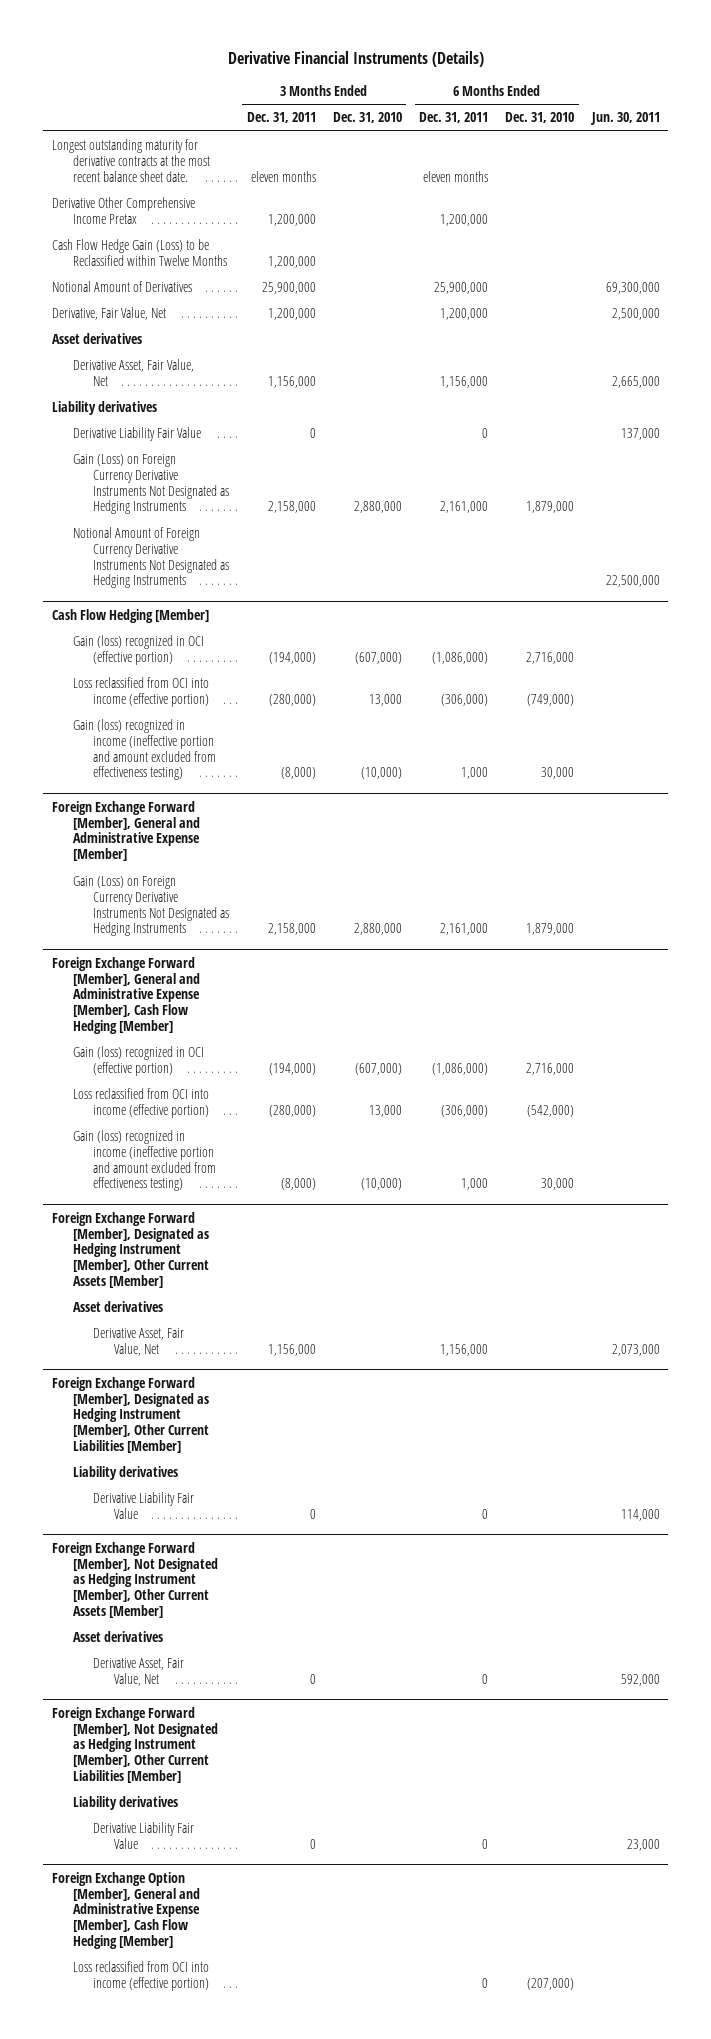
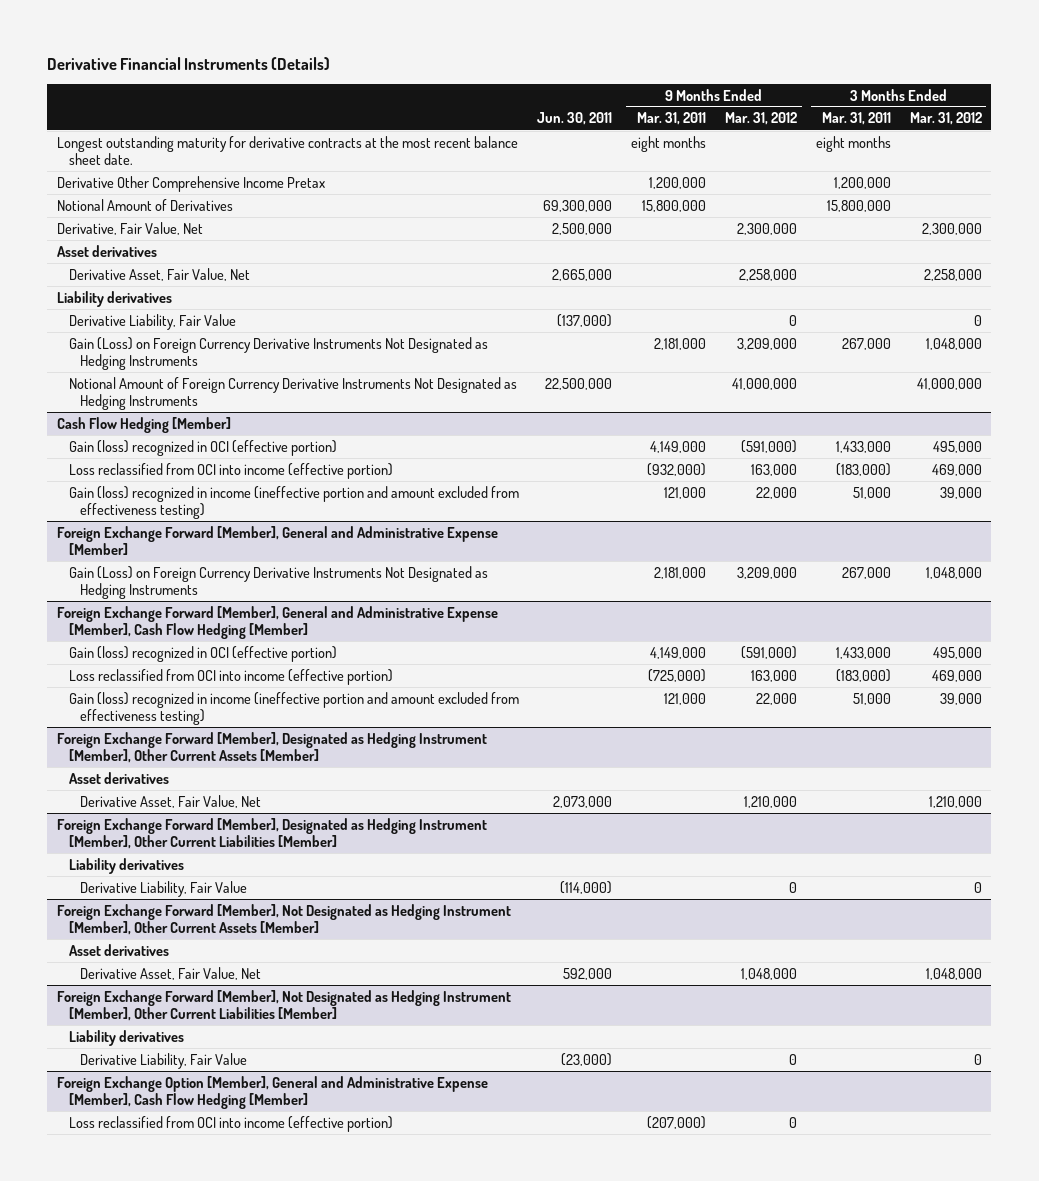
- | 3 Months Ended Dec. 31, 2011 | 3 Months Ended Dec. 31, 2010 | 6 Months Ended Dec. 31, 2011 | 6 Months Ended Dec. 31, 2010 | Jun. 30, 2011
+ | Jun. 30, 2011 | 9 Months Ended Mar. 31, 2011 | 9 Months Ended Mar. 31, 2012 | 3 Months Ended Mar. 31, 2011 | 3 Months Ended Mar. 31, 2012
- Cash Flow Hedge Gain (Loss) to be Reclassified within Twelve Months | 1,200,000 | | | |
- Derivative Liability Fair Value | 0 | | 0 | | 137,000
+ Derivative Liability, Fair Value | (137,000) | | 0 | | 0
@ Foreign Exchange Forward [Member], Designated as Hedging Instrument [Member], Other Current Liabilities [Member]
- Derivative Liability Fair Value | 0 | | 0 | | 114,000
+ Derivative Liability, Fair Value | (114,000) | | 0 | | 0
@ Foreign Exchange Forward [Member], Not Designated as Hedging Instrument [Member], Other Current Liabilities [Member]
- Derivative Liability Fair Value | 0 | | 0 | | 23,000
+ Derivative Liability, Fair Value | (23,000) | | 0 | | 0

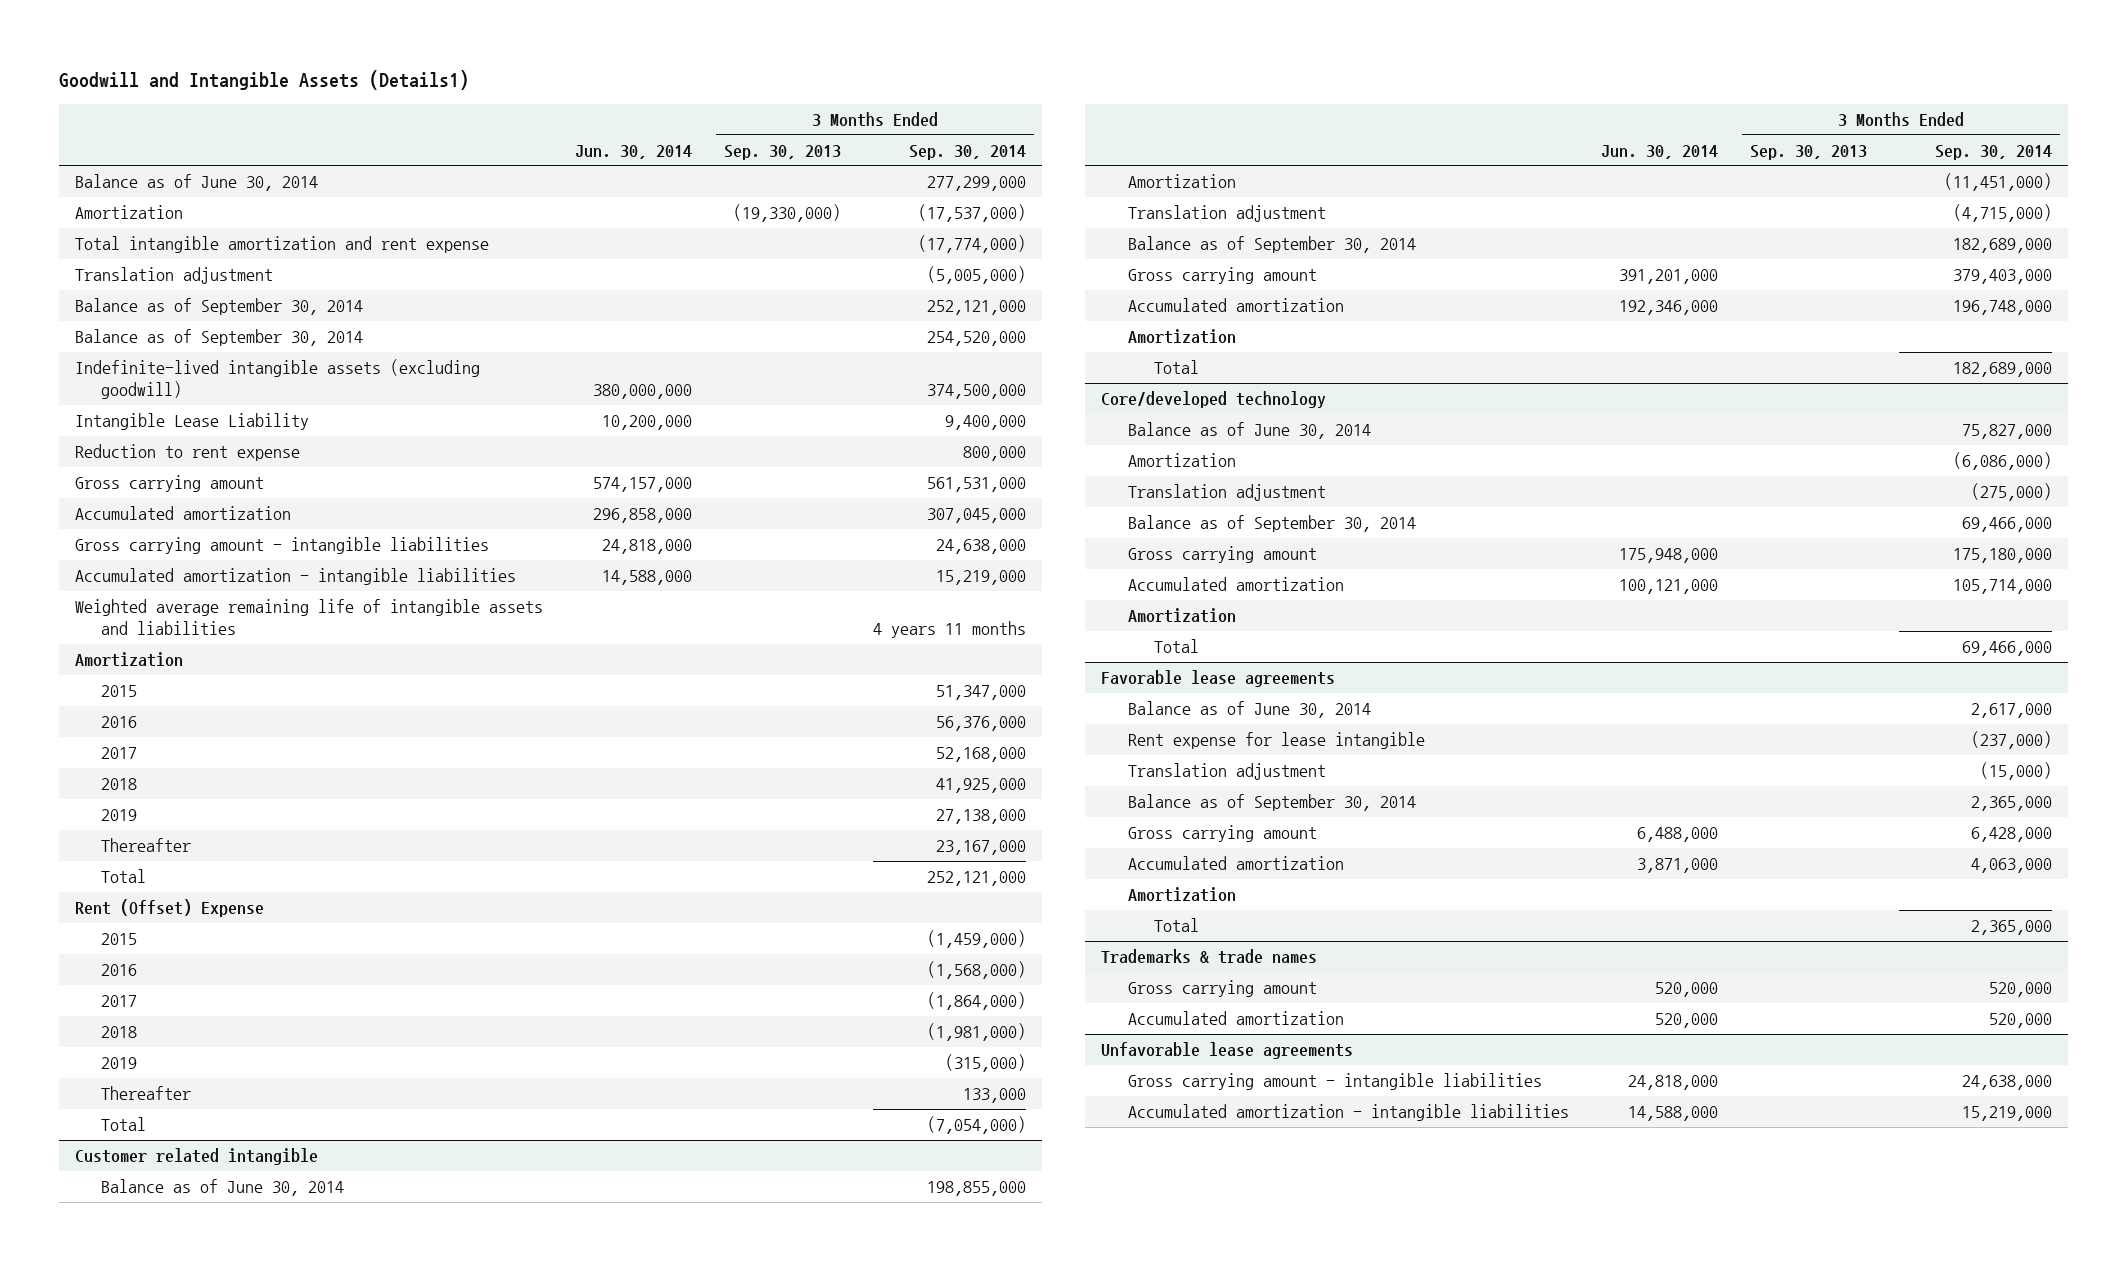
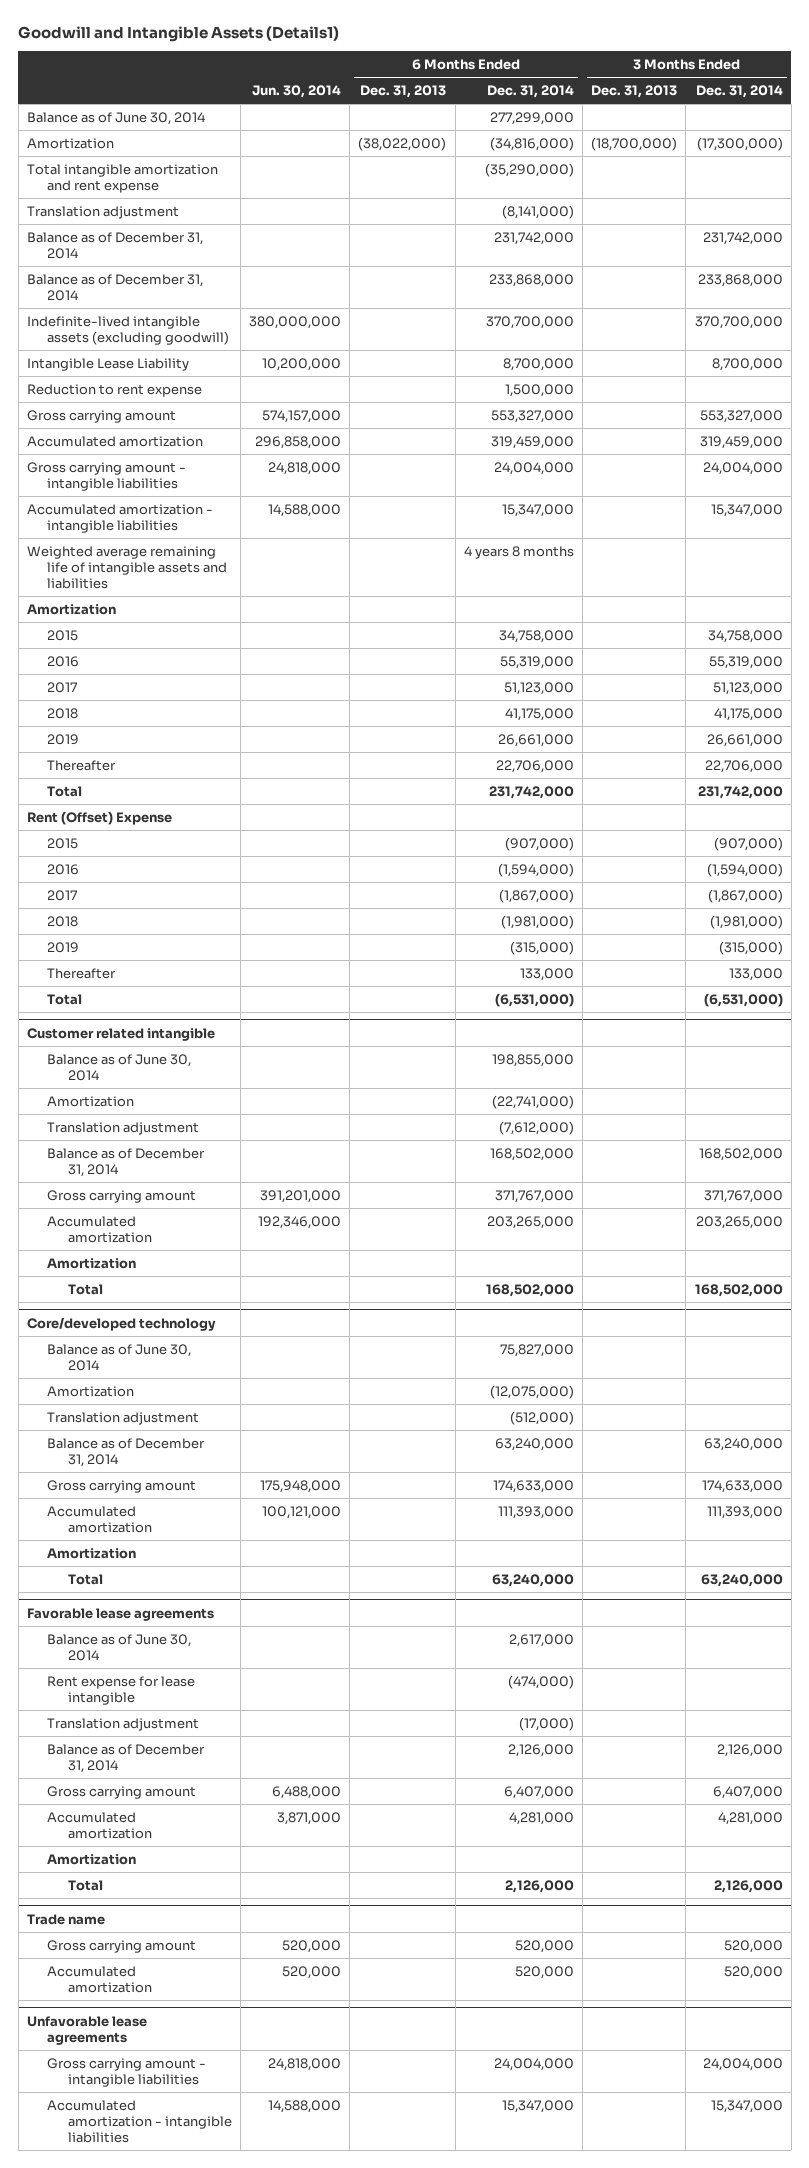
- | Jun. 30, 2014 | 3 Months Ended Sep. 30, 2013 | 3 Months Ended Sep. 30, 2014
+ | Jun. 30, 2014 | 6 Months Ended Dec. 31, 2013 | 6 Months Ended Dec. 31, 2014 | 3 Months Ended Dec. 31, 2013 | 3 Months Ended Dec. 31, 2014
- Balance as of September 30, 2014 | | | 252,121,000
- Balance as of September 30, 2014 | | | 254,520,000
+ Balance as of December 31, 2014 | | | 231,742,000 | | 231,742,000
+ Balance as of December 31, 2014 | | | 233,868,000 | | 233,868,000
@ Customer related intangible
- Balance as of September 30, 2014 | | | 182,689,000
+ Balance as of December 31, 2014 | | | 168,502,000 | | 168,502,000
@ Core/developed technology
- Balance as of September 30, 2014 | | | 69,466,000
+ Balance as of December 31, 2014 | | | 63,240,000 | | 63,240,000
@ Favorable lease agreements
- Balance as of September 30, 2014 | | | 2,365,000
+ Balance as of December 31, 2014 | | | 2,126,000 | | 2,126,000
- Trademarks & trade names
+ Trade name

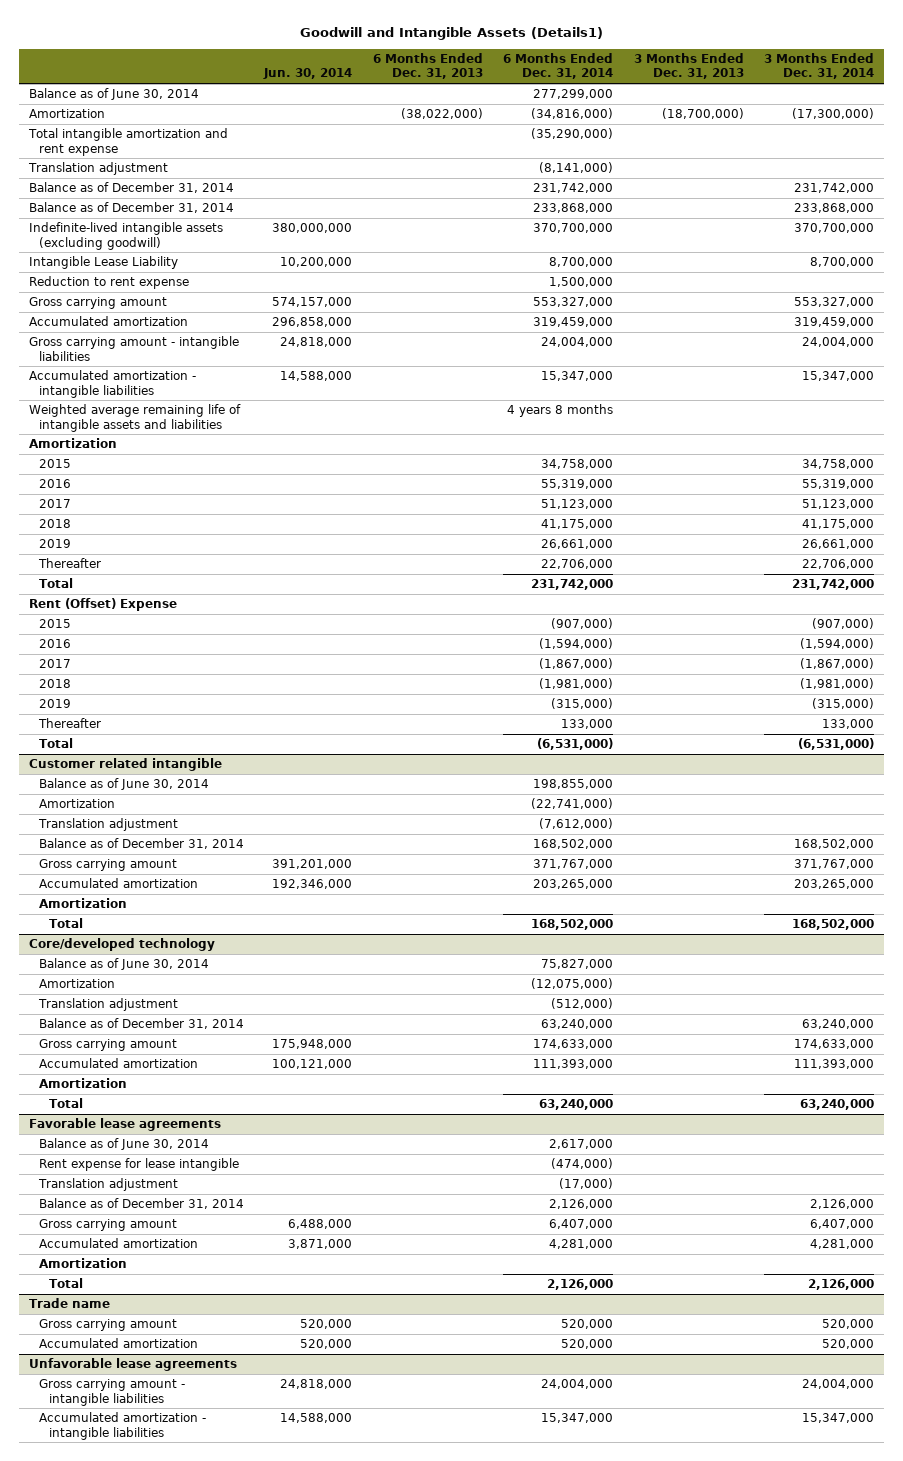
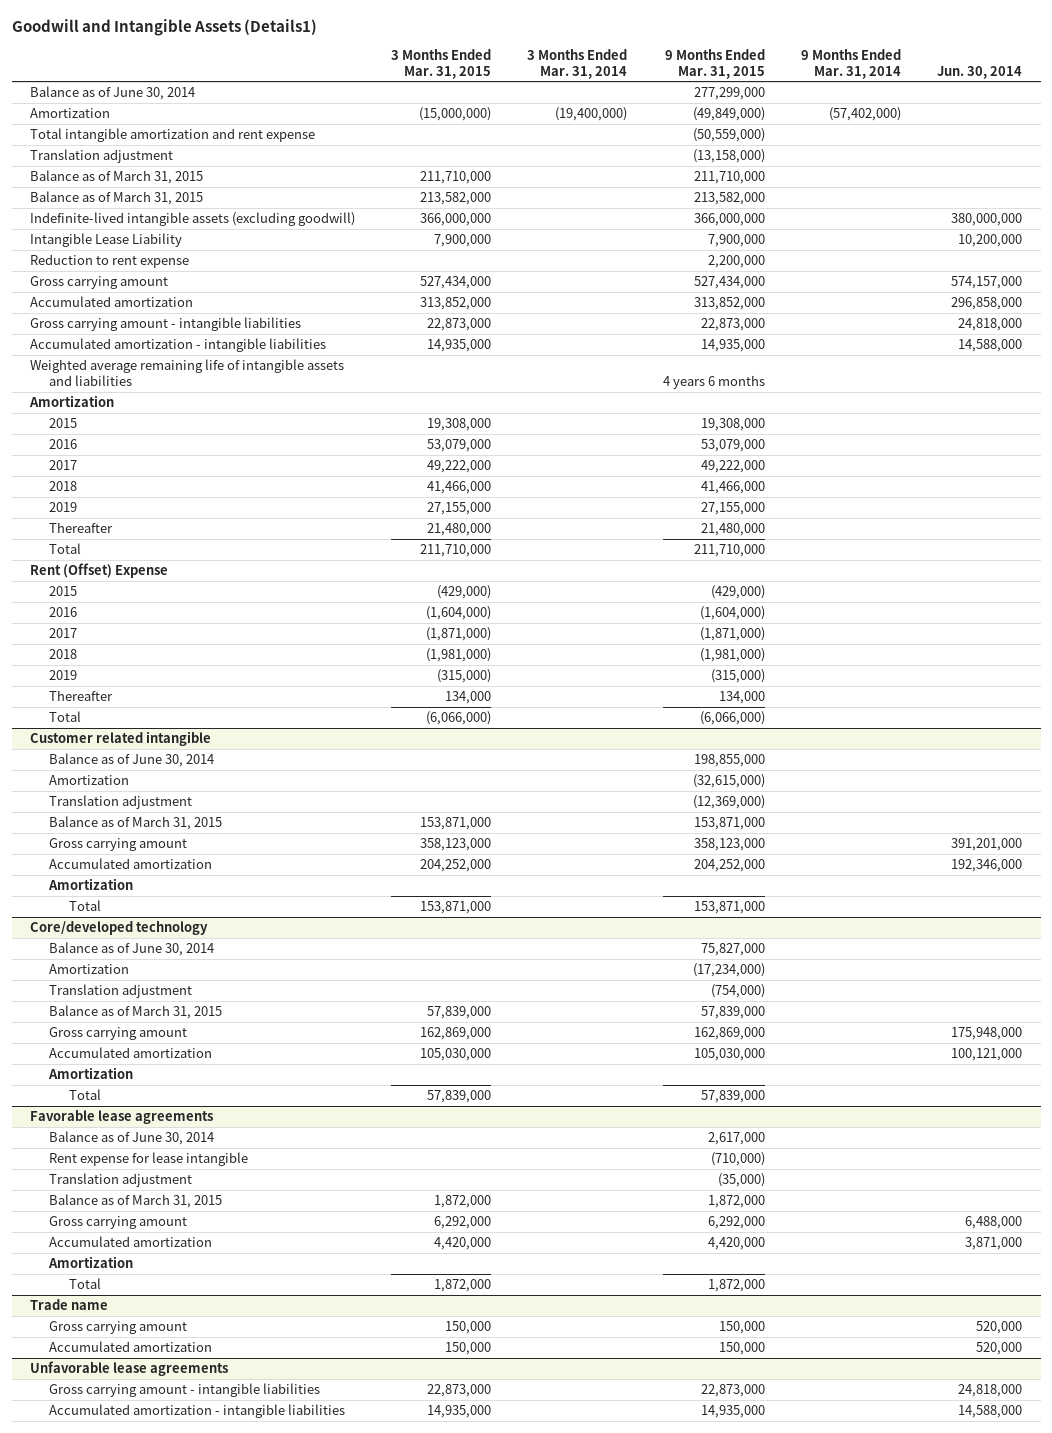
- | Jun. 30, 2014 | 6 Months Ended Dec. 31, 2013 | 6 Months Ended Dec. 31, 2014 | 3 Months Ended Dec. 31, 2013 | 3 Months Ended Dec. 31, 2014
+ | 3 Months Ended Mar. 31, 2015 | 3 Months Ended Mar. 31, 2014 | 9 Months Ended Mar. 31, 2015 | 9 Months Ended Mar. 31, 2014 | Jun. 30, 2014
- Balance as of December 31, 2014 | | | 231,742,000 | | 231,742,000
- Balance as of December 31, 2014 | | | 233,868,000 | | 233,868,000
+ Balance as of March 31, 2015 | 211,710,000 | | 211,710,000 | |
+ Balance as of March 31, 2015 | 213,582,000 | | 213,582,000 | |
@ Customer related intangible
- Balance as of December 31, 2014 | | | 168,502,000 | | 168,502,000
+ Balance as of March 31, 2015 | 153,871,000 | | 153,871,000 | |
@ Core/developed technology
- Balance as of December 31, 2014 | | | 63,240,000 | | 63,240,000
+ Balance as of March 31, 2015 | 57,839,000 | | 57,839,000 | |
@ Favorable lease agreements
- Balance as of December 31, 2014 | | | 2,126,000 | | 2,126,000
+ Balance as of March 31, 2015 | 1,872,000 | | 1,872,000 | |

